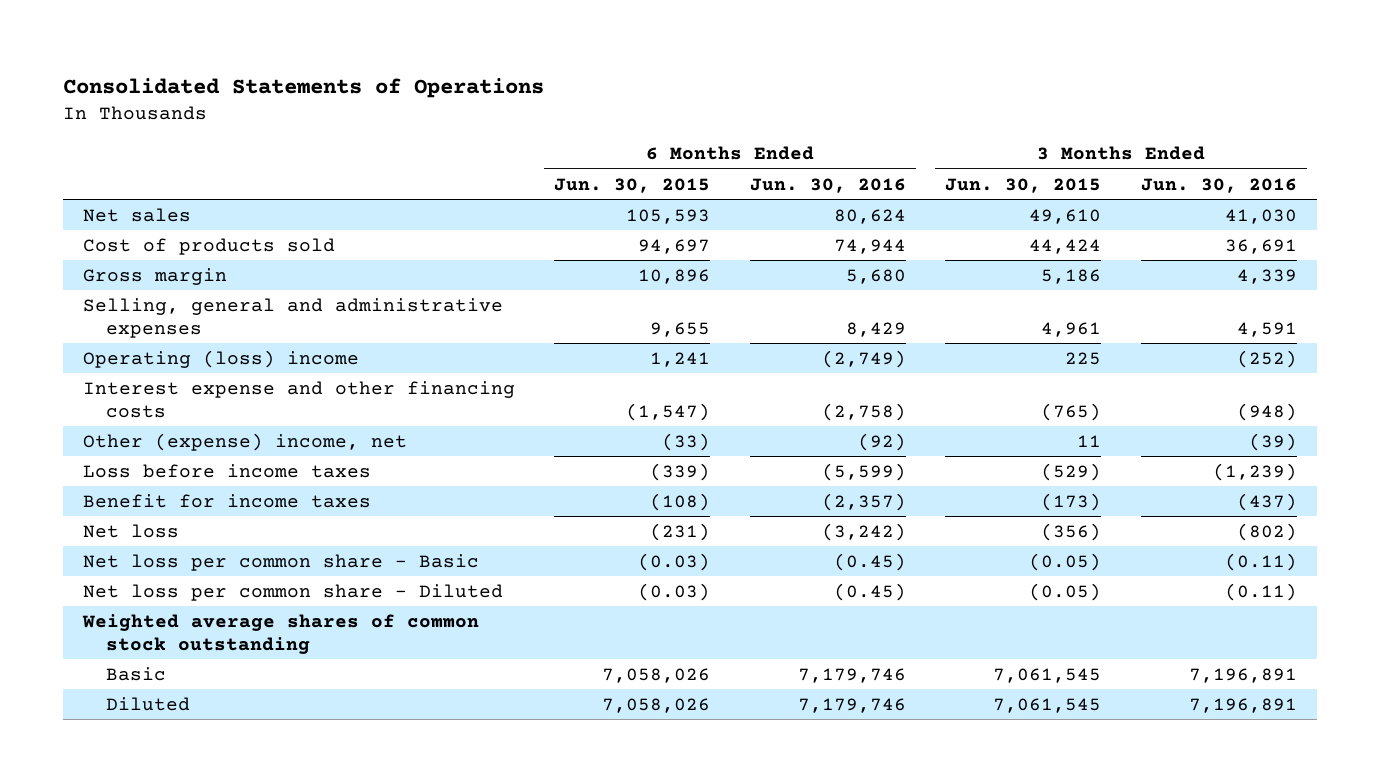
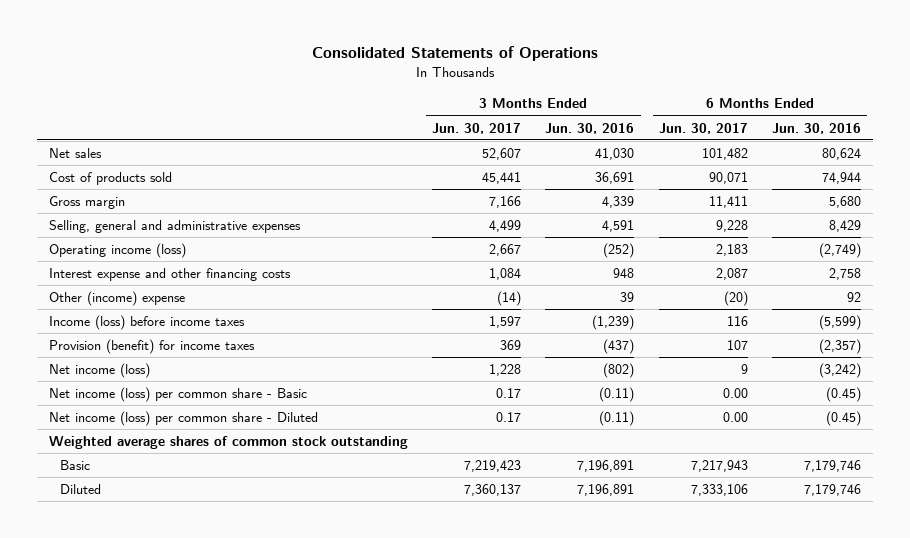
- | 6 Months Ended Jun. 30, 2015 | 6 Months Ended Jun. 30, 2016 | 3 Months Ended Jun. 30, 2015 | 3 Months Ended Jun. 30, 2016
+ | 3 Months Ended Jun. 30, 2017 | 3 Months Ended Jun. 30, 2016 | 6 Months Ended Jun. 30, 2017 | 6 Months Ended Jun. 30, 2016
- Operating (loss) income | 1,241 | (2,749) | 225 | (252)
- Interest expense and other financing costs | (1,547) | (2,758) | (765) | (948)
- Other (expense) income, net | (33) | (92) | 11 | (39)
- Loss before income taxes | (339) | (5,599) | (529) | (1,239)
- Benefit for income taxes | (108) | (2,357) | (173) | (437)
- Net loss | (231) | (3,242) | (356) | (802)
- Net loss per common share - Basic | (0.03) | (0.45) | (0.05) | (0.11)
- Net loss per common share - Diluted | (0.03) | (0.45) | (0.05) | (0.11)
+ Operating income (loss) | 2,667 | (252) | 2,183 | (2,749)
+ Interest expense and other financing costs | 1,084 | 948 | 2,087 | 2,758
+ Other (income) expense | (14) | 39 | (20) | 92
+ Income (loss) before income taxes | 1,597 | (1,239) | 116 | (5,599)
+ Provision (benefit) for income taxes | 369 | (437) | 107 | (2,357)
+ Net income (loss) | 1,228 | (802) | 9 | (3,242)
+ Net income (loss) per common share - Basic | 0.17 | (0.11) | 0.00 | (0.45)
+ Net income (loss) per common share - Diluted | 0.17 | (0.11) | 0.00 | (0.45)

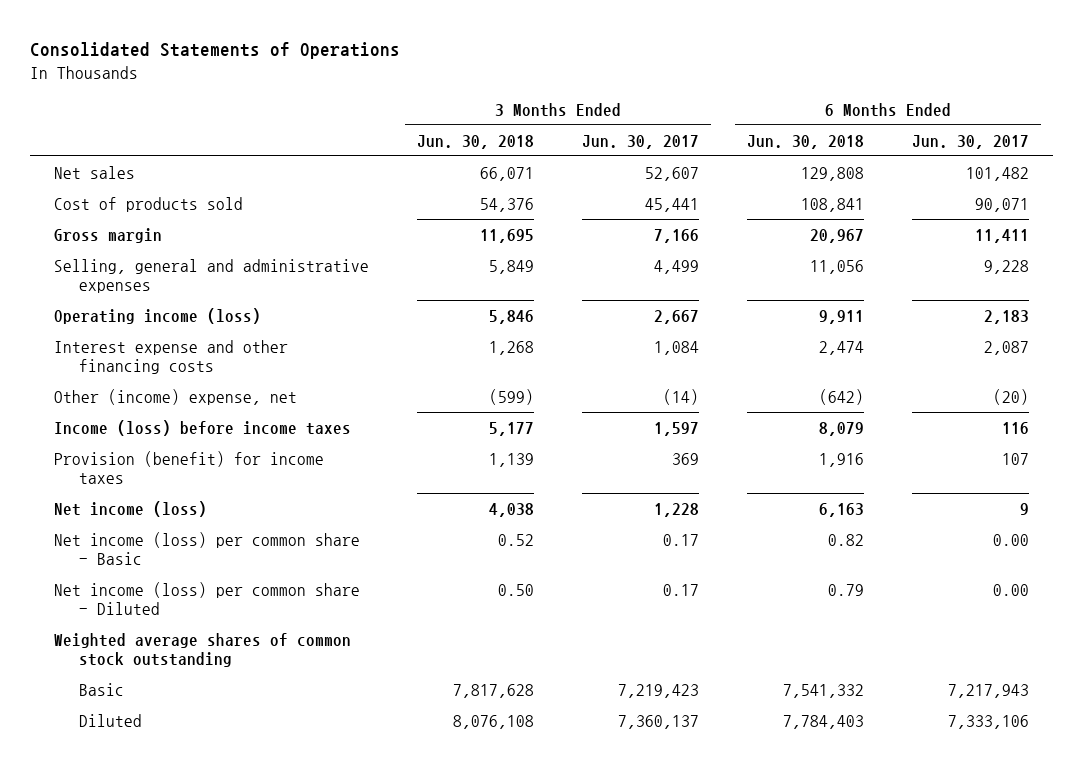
- | 3 Months Ended Jun. 30, 2017 | 3 Months Ended Jun. 30, 2016 | 6 Months Ended Jun. 30, 2017 | 6 Months Ended Jun. 30, 2016
+ | 3 Months Ended Jun. 30, 2018 | 3 Months Ended Jun. 30, 2017 | 6 Months Ended Jun. 30, 2018 | 6 Months Ended Jun. 30, 2017
- Other (income) expense | (14) | 39 | (20) | 92
+ Other (income) expense, net | (599) | (14) | (642) | (20)

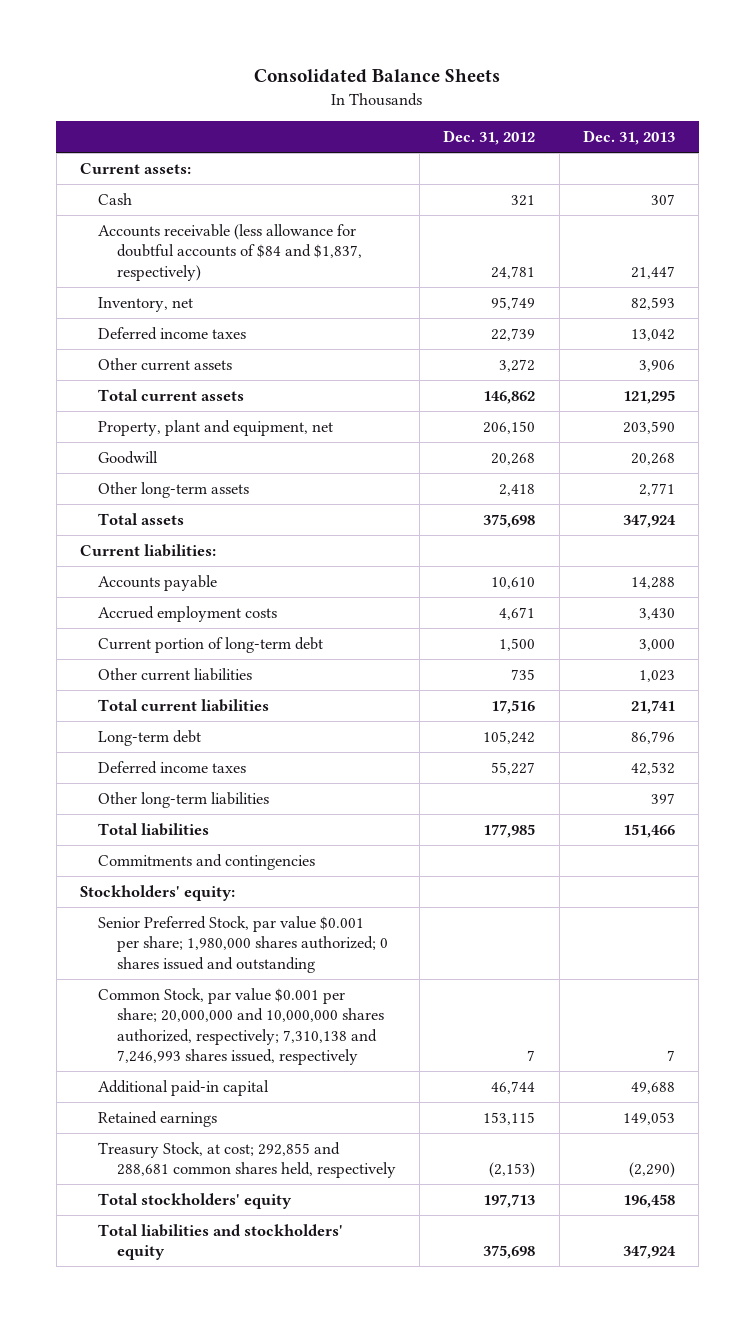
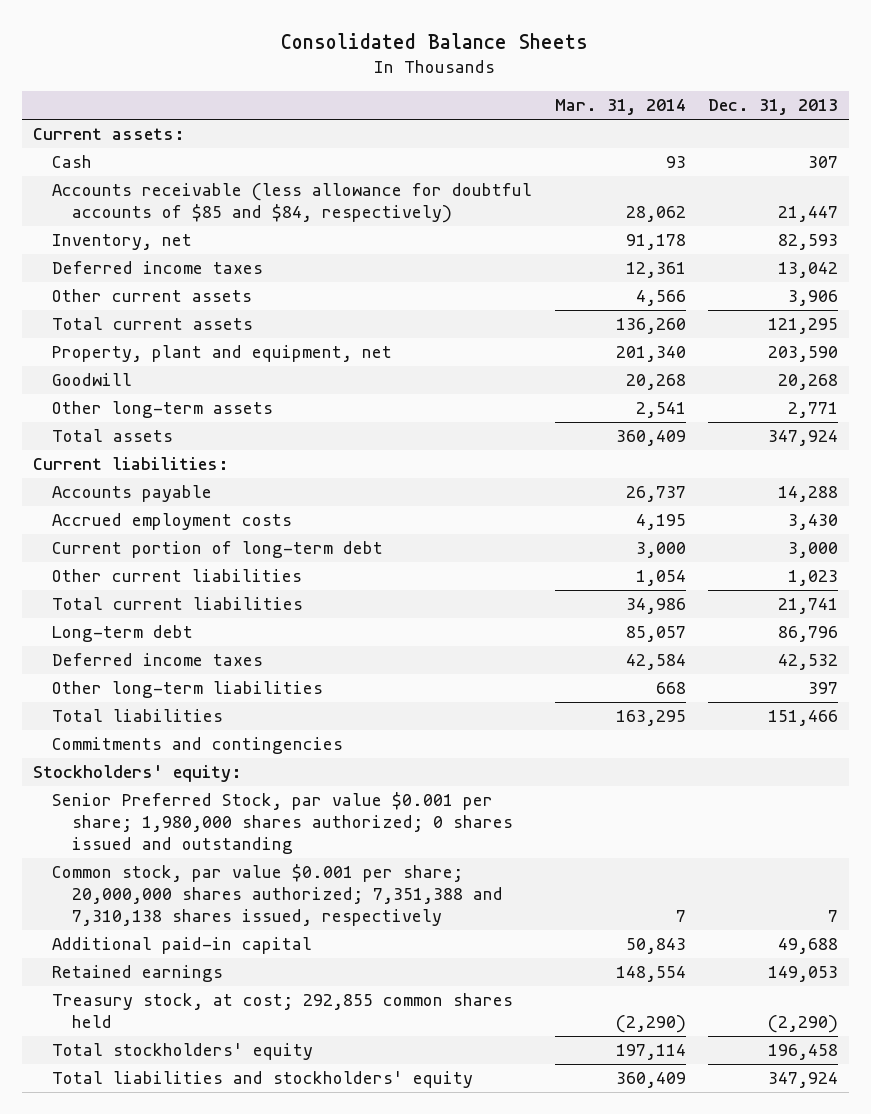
- | Dec. 31, 2012 | Dec. 31, 2013
+ | Mar. 31, 2014 | Dec. 31, 2013
- Accounts receivable (less allowance for doubtful accounts of $84 and $1,837, respectively) | 24,781 | 21,447
+ Accounts receivable (less allowance for doubtful accounts of $85 and $84, respectively) | 28,062 | 21,447
- Common Stock, par value $0.001 per share; 20,000,000 and 10,000,000 shares authorized, respectively; 7,310,138 and 7,246,993 shares issued, respectively | 7 | 7
+ Common stock, par value $0.001 per share; 20,000,000 shares authorized; 7,351,388 and 7,310,138 shares issued, respectively | 7 | 7
- Treasury Stock, at cost; 292,855 and 288,681 common shares held, respectively | (2,153) | (2,290)
+ Treasury stock, at cost; 292,855 common shares held | (2,290) | (2,290)

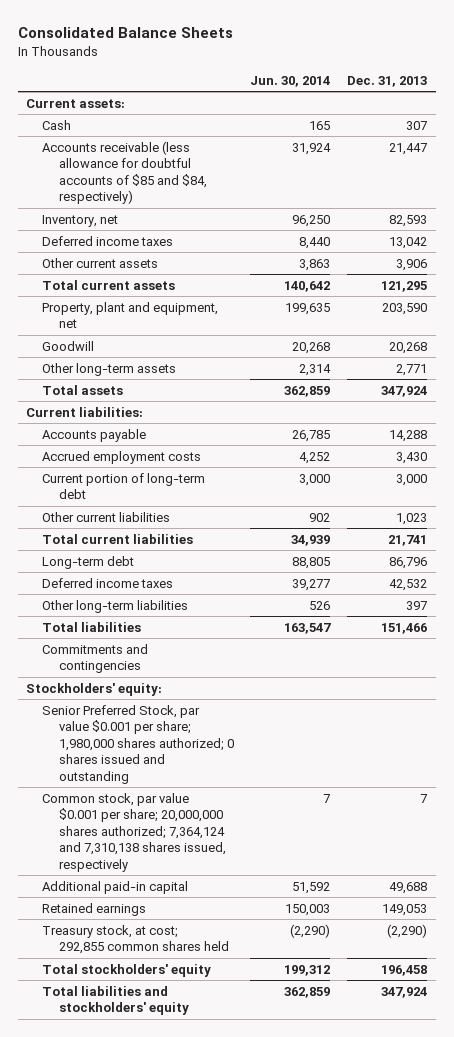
- | Mar. 31, 2014 | Dec. 31, 2013
+ | Jun. 30, 2014 | Dec. 31, 2013
- Common stock, par value $0.001 per share; 20,000,000 shares authorized; 7,351,388 and 7,310,138 shares issued, respectively | 7 | 7
+ Common stock, par value $0.001 per share; 20,000,000 shares authorized; 7,364,124 and 7,310,138 shares issued, respectively | 7 | 7

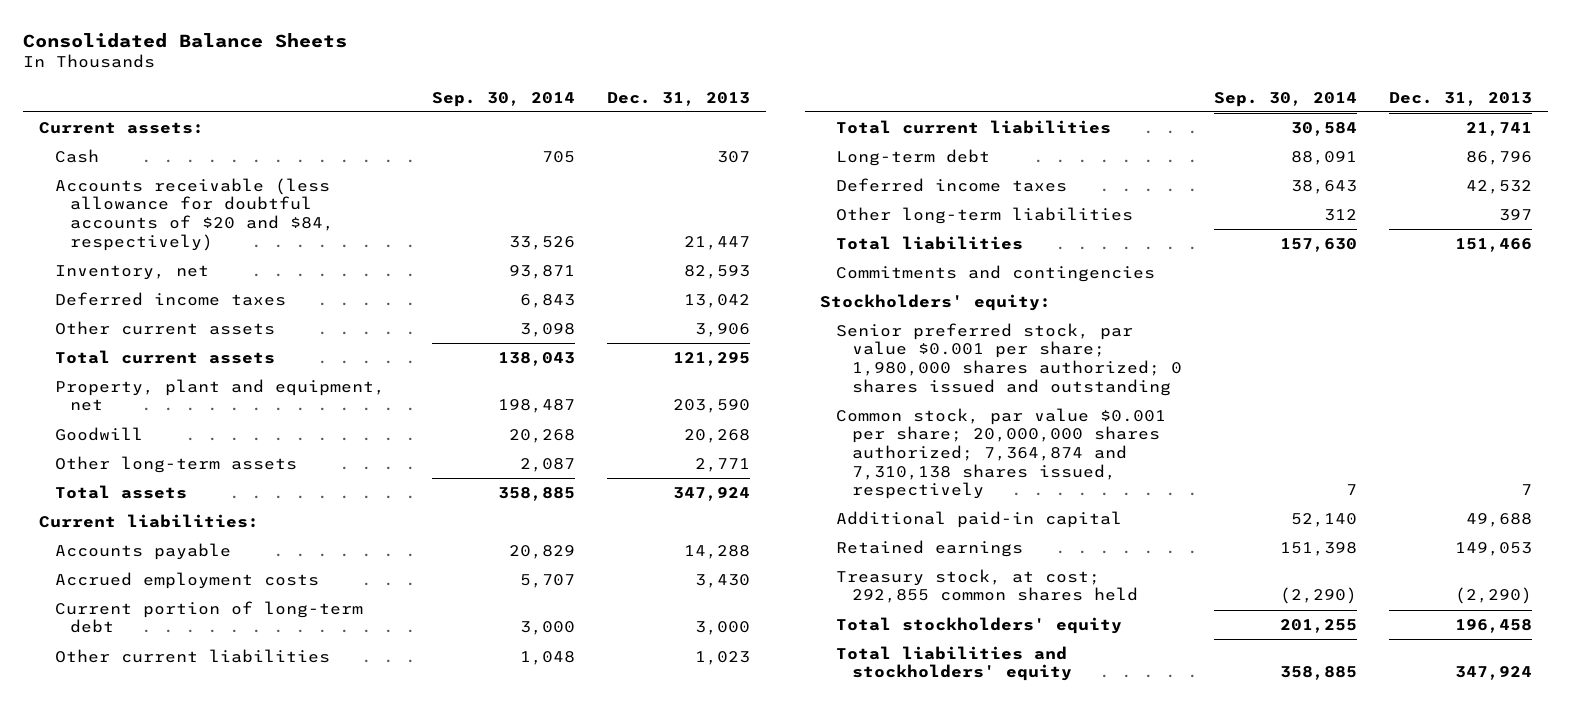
- | Jun. 30, 2014 | Dec. 31, 2013
+ | Sep. 30, 2014 | Dec. 31, 2013
- Accounts receivable (less allowance for doubtful accounts of $85 and $84, respectively) | 31,924 | 21,447
+ Accounts receivable (less allowance for doubtful accounts of $20 and $84, respectively) | 33,526 | 21,447
- Senior Preferred Stock, par value $0.001 per share; 1,980,000 shares authorized; 0 shares issued and outstanding
- Common stock, par value $0.001 per share; 20,000,000 shares authorized; 7,364,124 and 7,310,138 shares issued, respectively | 7 | 7
+ Senior preferred stock, par value $0.001 per share; 1,980,000 shares authorized; 0 shares issued and outstanding
+ Common stock, par value $0.001 per share; 20,000,000 shares authorized; 7,364,874 and 7,310,138 shares issued, respectively | 7 | 7

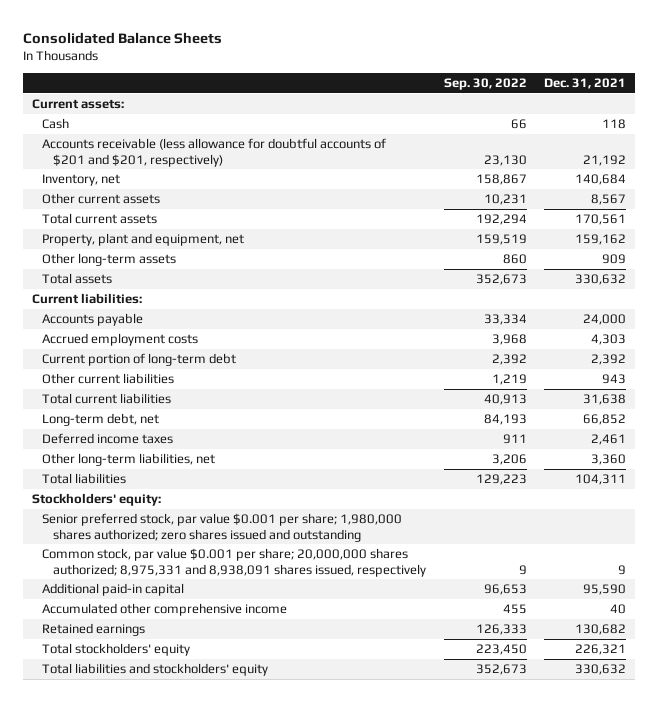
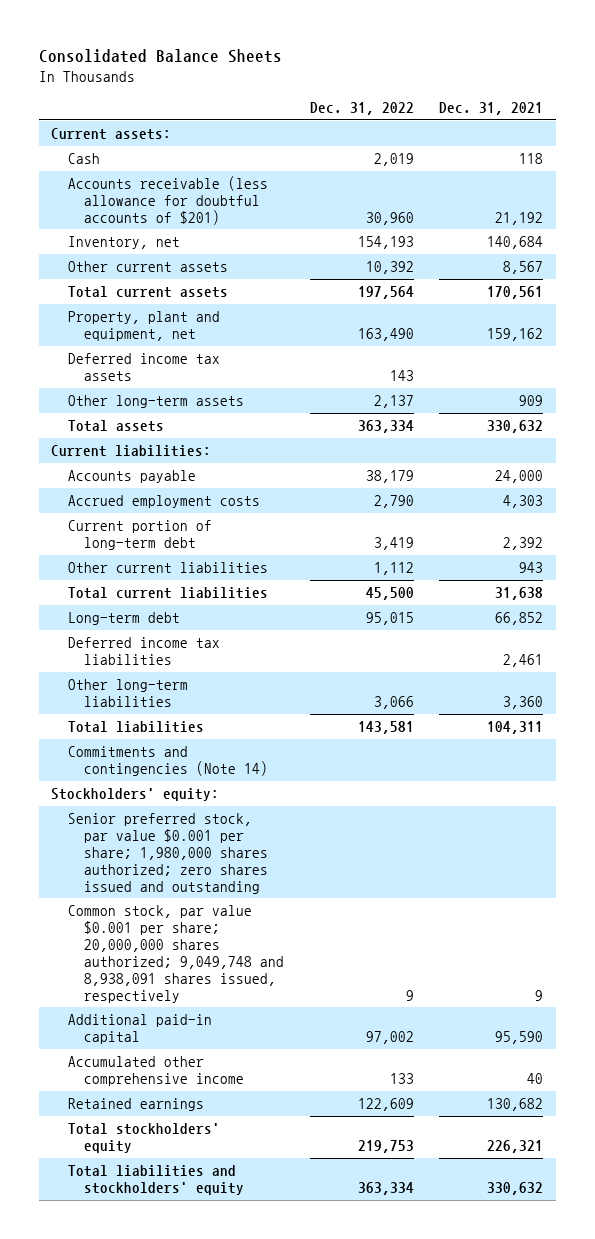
- | Sep. 30, 2022 | Dec. 31, 2021
+ | Dec. 31, 2022 | Dec. 31, 2021
- Accounts receivable (less allowance for doubtful accounts of $201 and $201, respectively) | 23,130 | 21,192
+ Accounts receivable (less allowance for doubtful accounts of $201) | 30,960 | 21,192
+ Deferred income tax assets | 143 |
- Long-term debt, net | 84,193 | 66,852
- Deferred income taxes | 911 | 2,461
- Other long-term liabilities, net | 3,206 | 3,360
+ Long-term debt | 95,015 | 66,852
+ Deferred income tax liabilities | | 2,461
+ Other long-term liabilities | 3,066 | 3,360
+ Commitments and contingencies (Note 14)
- Common stock, par value $0.001 per share; 20,000,000 shares authorized; 8,975,331 and 8,938,091 shares issued, respectively | 9 | 9
+ Common stock, par value $0.001 per share; 20,000,000 shares authorized; 9,049,748 and 8,938,091 shares issued, respectively | 9 | 9

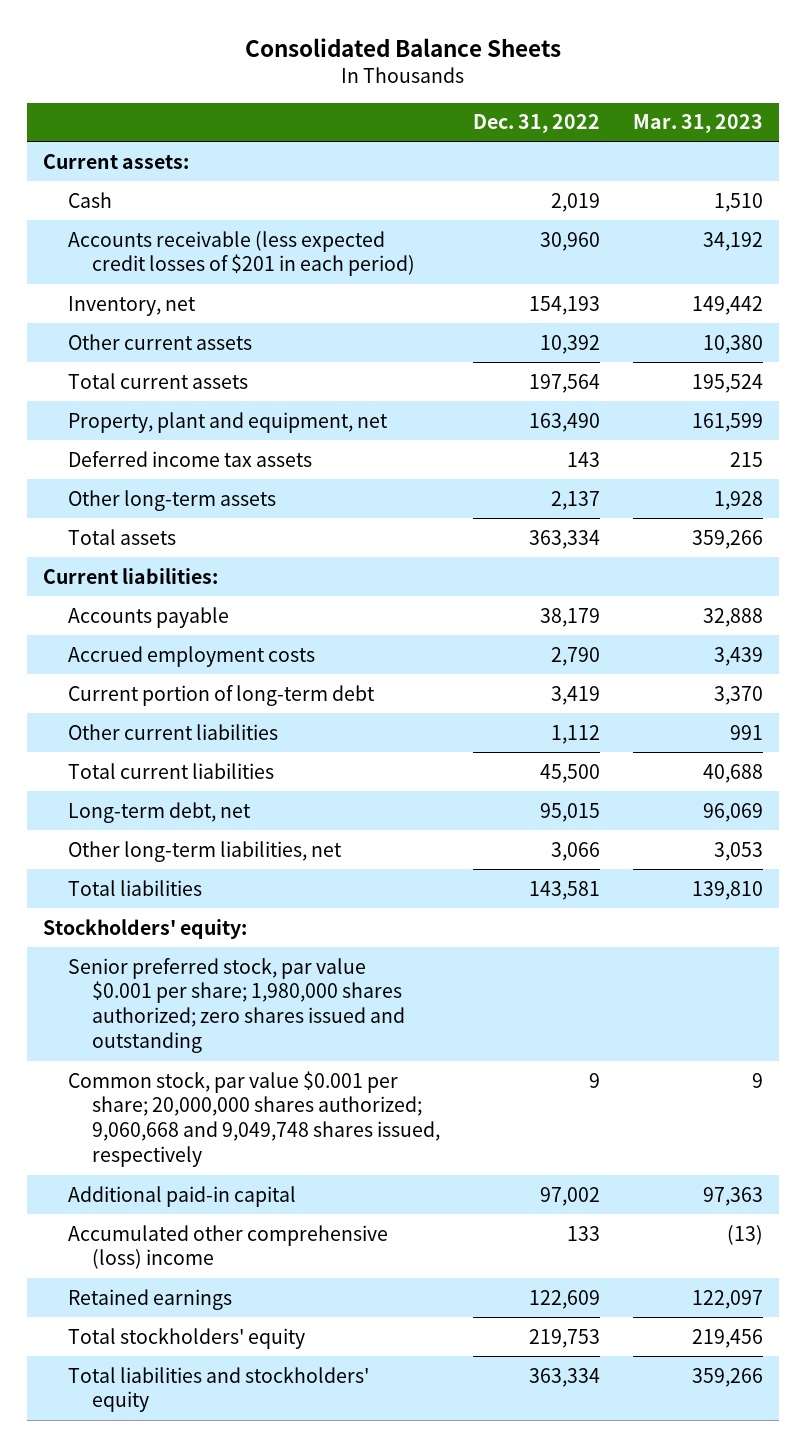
- | Dec. 31, 2022 | Dec. 31, 2021
+ | Dec. 31, 2022 | Mar. 31, 2023
- Accounts receivable (less allowance for doubtful accounts of $201) | 30,960 | 21,192
+ Accounts receivable (less expected credit losses of $201 in each period) | 30,960 | 34,192
- Long-term debt | 95,015 | 66,852
- Deferred income tax liabilities | | 2,461
- Other long-term liabilities | 3,066 | 3,360
+ Long-term debt, net | 95,015 | 96,069
+ Other long-term liabilities, net | 3,066 | 3,053
- Commitments and contingencies (Note 14)
- Common stock, par value $0.001 per share; 20,000,000 shares authorized; 9,049,748 and 8,938,091 shares issued, respectively | 9 | 9
+ Common stock, par value $0.001 per share; 20,000,000 shares authorized; 9,060,668 and 9,049,748 shares issued, respectively | 9 | 9
- Accumulated other comprehensive income | 133 | 40
+ Accumulated other comprehensive (loss) income | 133 | (13)

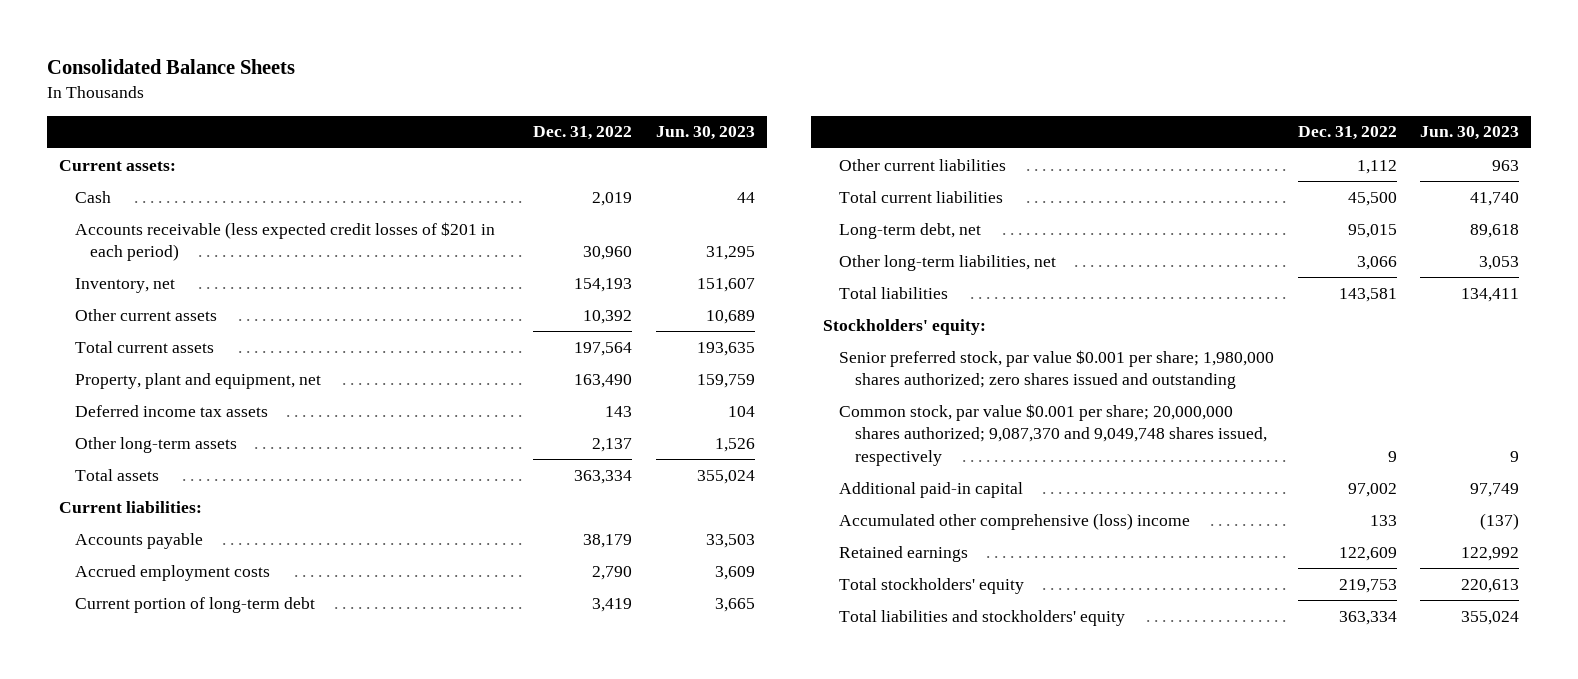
- | Dec. 31, 2022 | Mar. 31, 2023
+ | Dec. 31, 2022 | Jun. 30, 2023
- Common stock, par value $0.001 per share; 20,000,000 shares authorized; 9,060,668 and 9,049,748 shares issued, respectively | 9 | 9
+ Common stock, par value $0.001 per share; 20,000,000 shares authorized; 9,087,370 and 9,049,748 shares issued, respectively | 9 | 9

